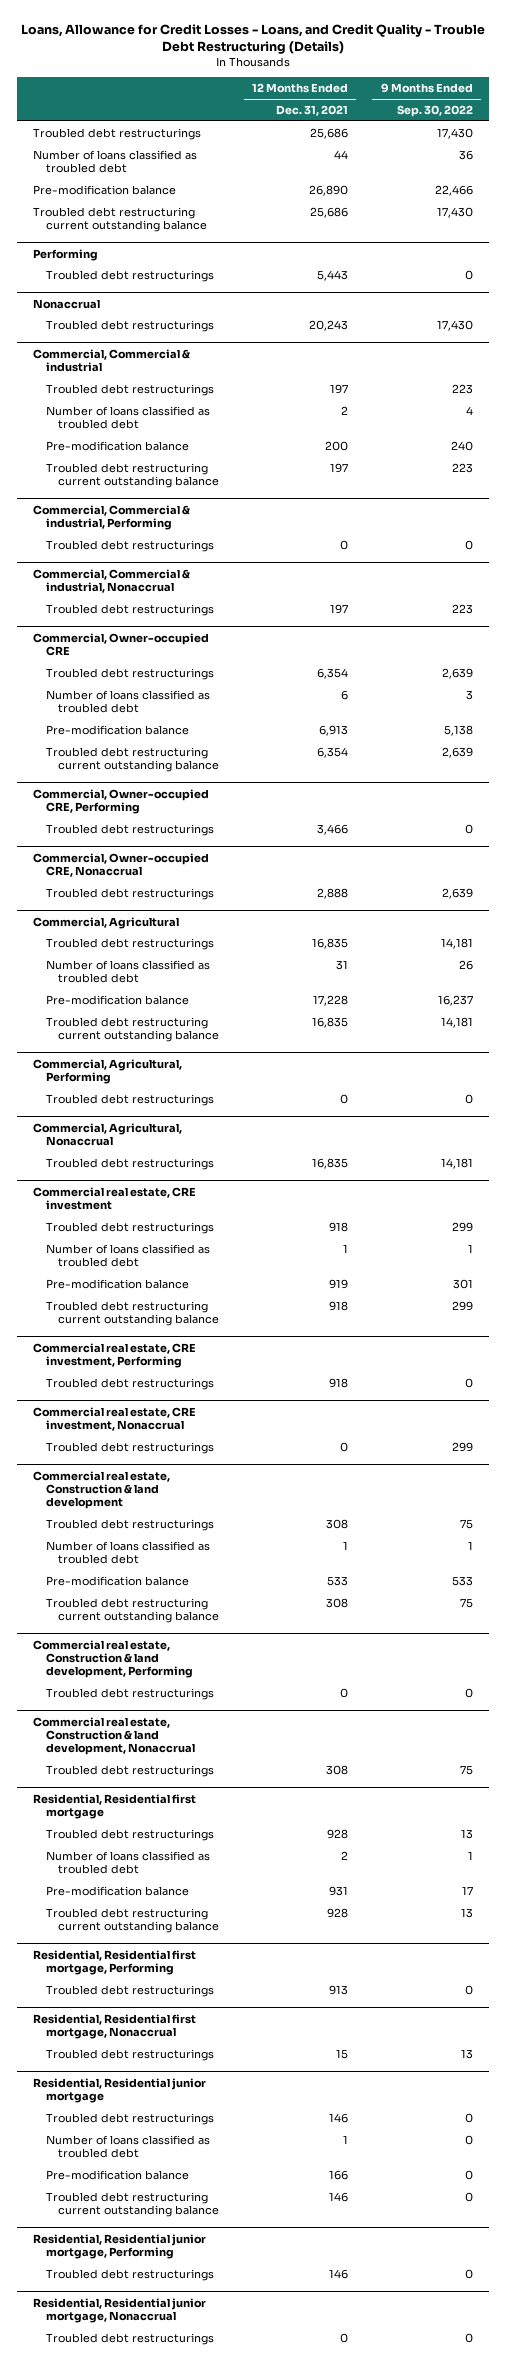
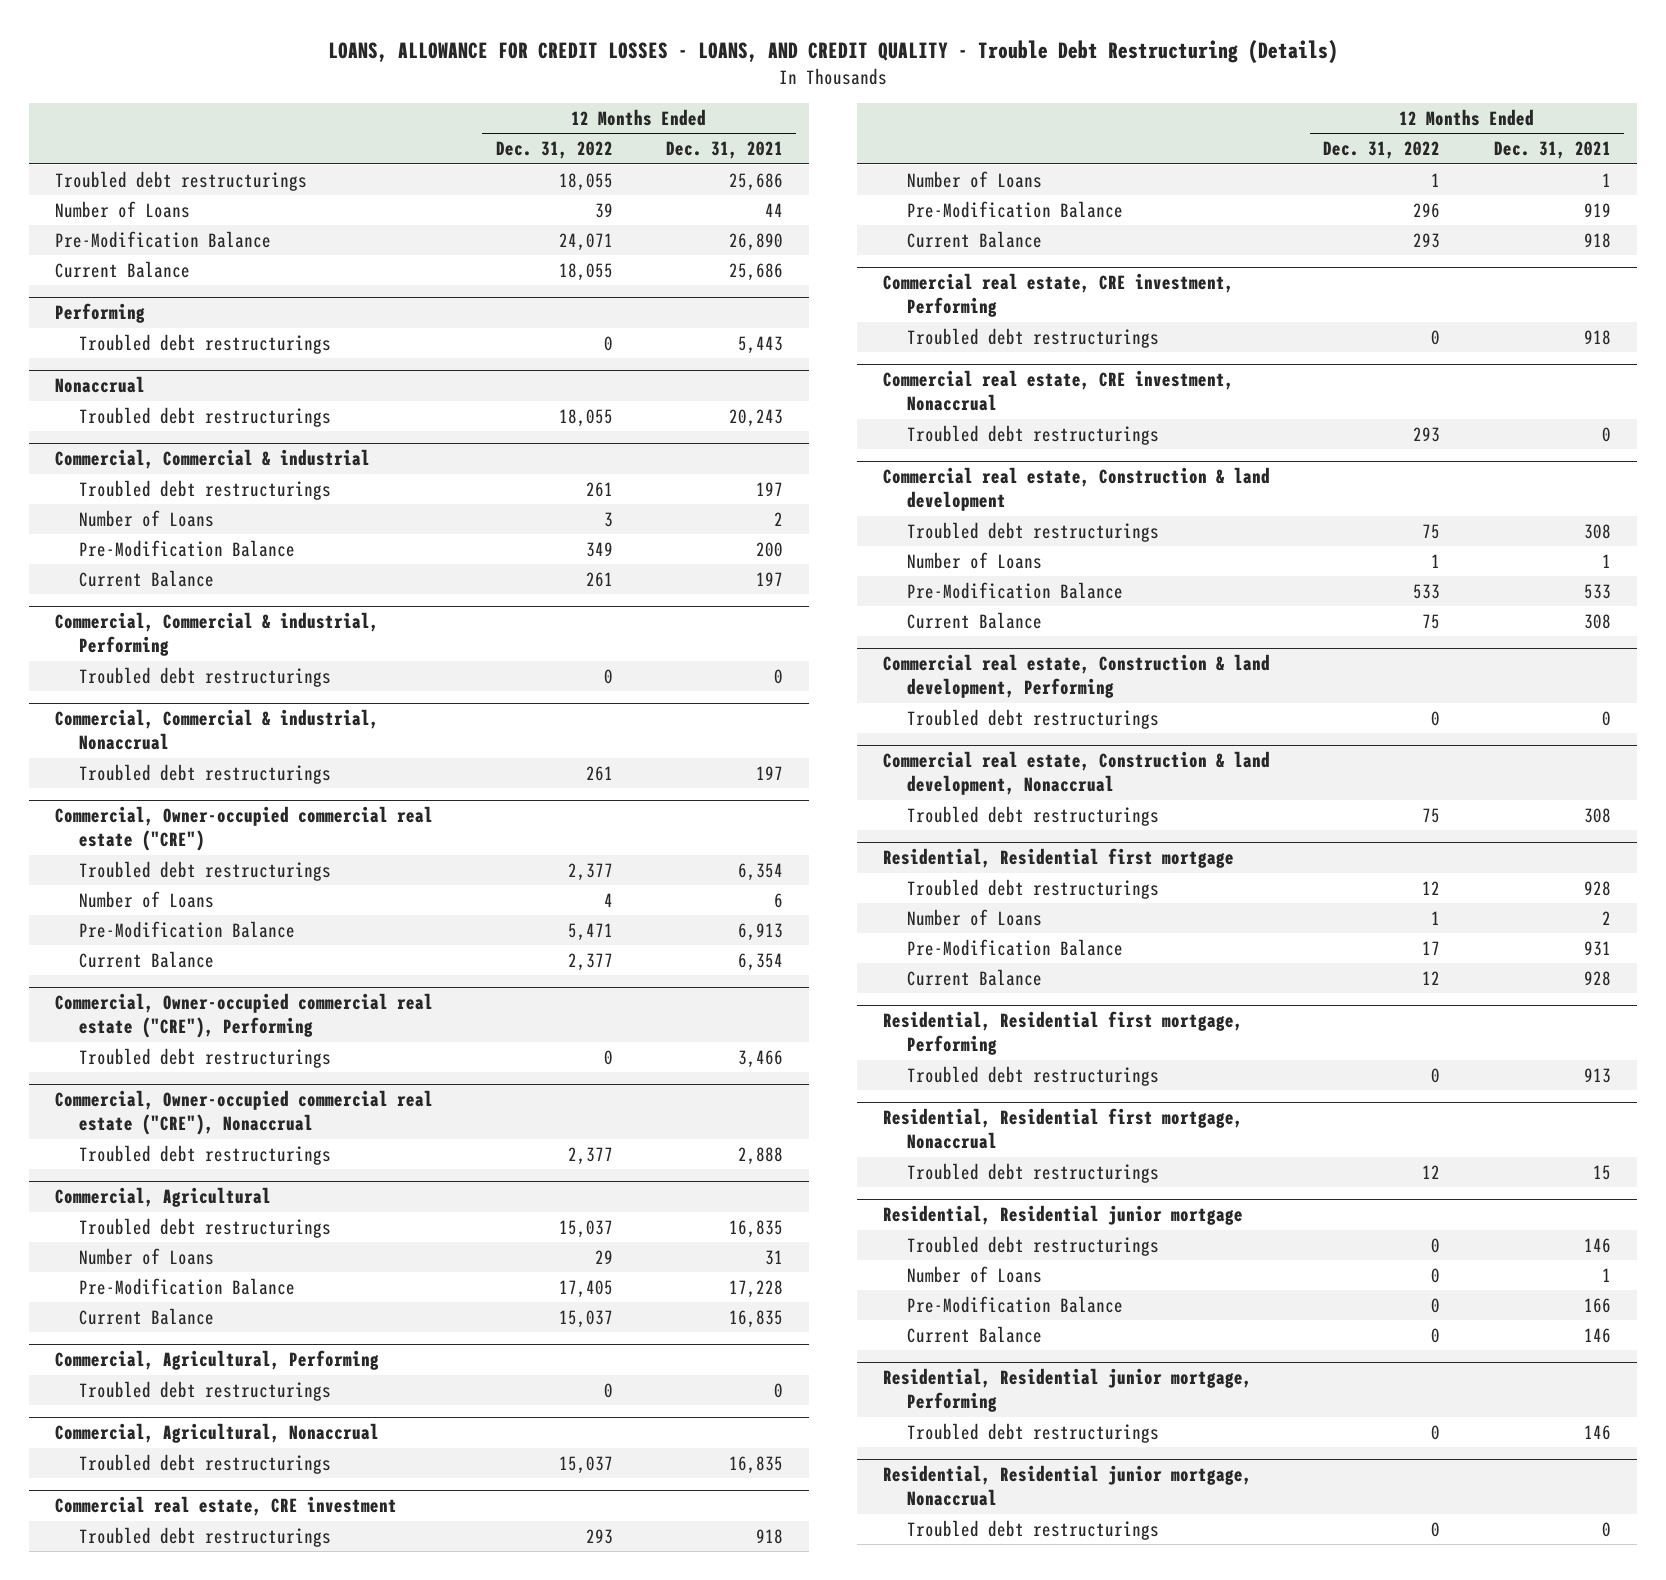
- Loans, Allowance for Credit Losses - Loans, and Credit Quality - Trouble Debt Restructuring (Details)
+ LOANS, ALLOWANCE FOR CREDIT LOSSES - LOANS, AND CREDIT QUALITY - Trouble Debt Restructuring (Details)
- | 12 Months Ended Dec. 31, 2021 | 9 Months Ended Sep. 30, 2022
+ | 12 Months Ended Dec. 31, 2022 | 12 Months Ended Dec. 31, 2021
- Number of loans classified as troubled debt | 44 | 36
- Pre-modification balance | 26,890 | 22,466
- Troubled debt restructuring current outstanding balance | 25,686 | 17,430
+ Number of Loans | 39 | 44
+ Pre-Modification Balance | 24,071 | 26,890
+ Current Balance | 18,055 | 25,686
@ Commercial, Commercial & industrial
- Number of loans classified as troubled debt | 2 | 4
- Pre-modification balance | 200 | 240
- Troubled debt restructuring current outstanding balance | 197 | 223
+ Number of Loans | 3 | 2
+ Pre-Modification Balance | 349 | 200
+ Current Balance | 261 | 197
- Commercial, Owner-occupied CRE
+ Commercial, Owner-occupied commercial real estate ("CRE")
- Number of loans classified as troubled debt | 6 | 3
- Pre-modification balance | 6,913 | 5,138
- Troubled debt restructuring current outstanding balance | 6,354 | 2,639
- Commercial, Owner-occupied CRE, Performing
+ Number of Loans | 4 | 6
+ Pre-Modification Balance | 5,471 | 6,913
+ Current Balance | 2,377 | 6,354
+ Commercial, Owner-occupied commercial real estate ("CRE"), Performing
- Commercial, Owner-occupied CRE, Nonaccrual
+ Commercial, Owner-occupied commercial real estate ("CRE"), Nonaccrual
@ Commercial, Agricultural
- Number of loans classified as troubled debt | 31 | 26
- Pre-modification balance | 17,228 | 16,237
- Troubled debt restructuring current outstanding balance | 16,835 | 14,181
+ Number of Loans | 29 | 31
+ Pre-Modification Balance | 17,405 | 17,228
+ Current Balance | 15,037 | 16,835
@ Commercial real estate, CRE investment
- Number of loans classified as troubled debt | 1 | 1
- Pre-modification balance | 919 | 301
- Troubled debt restructuring current outstanding balance | 918 | 299
+ Number of Loans | 1 | 1
+ Pre-Modification Balance | 296 | 919
+ Current Balance | 293 | 918
@ Commercial real estate, Construction & land development
- Number of loans classified as troubled debt | 1 | 1
- Pre-modification balance | 533 | 533
- Troubled debt restructuring current outstanding balance | 308 | 75
+ Number of Loans | 1 | 1
+ Pre-Modification Balance | 533 | 533
+ Current Balance | 75 | 308
@ Residential, Residential first mortgage
- Number of loans classified as troubled debt | 2 | 1
- Pre-modification balance | 931 | 17
- Troubled debt restructuring current outstanding balance | 928 | 13
+ Number of Loans | 1 | 2
+ Pre-Modification Balance | 17 | 931
+ Current Balance | 12 | 928
@ Residential, Residential junior mortgage
- Number of loans classified as troubled debt | 1 | 0
- Pre-modification balance | 166 | 0
- Troubled debt restructuring current outstanding balance | 146 | 0
+ Number of Loans | 0 | 1
+ Pre-Modification Balance | 0 | 166
+ Current Balance | 0 | 146

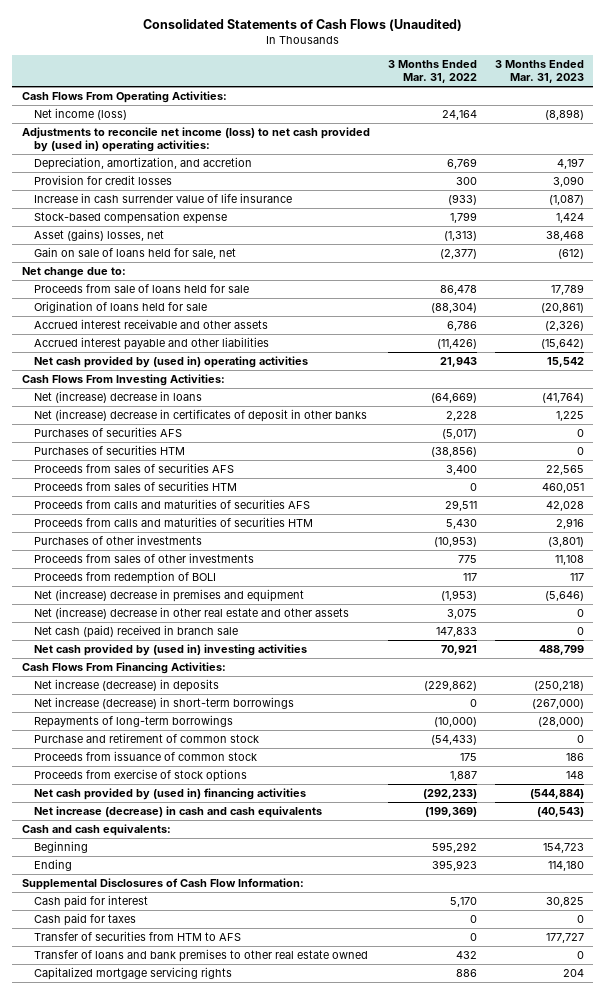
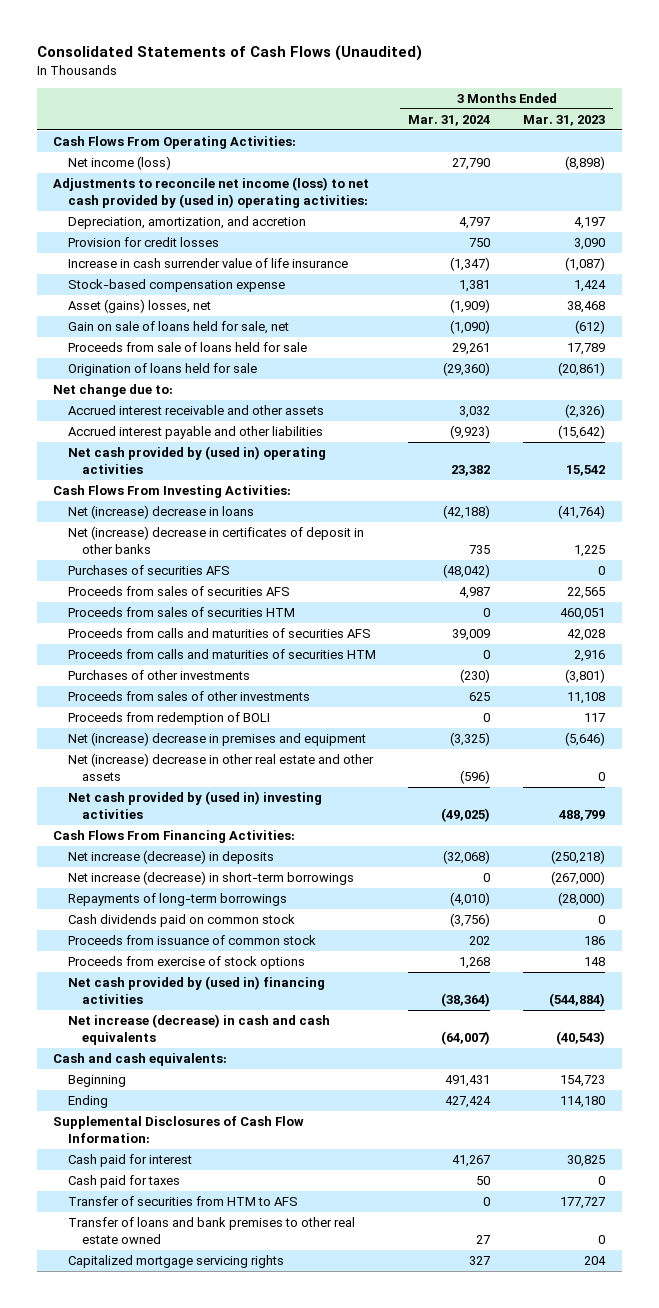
- | 3 Months Ended Mar. 31, 2022 | 3 Months Ended Mar. 31, 2023
+ | 3 Months Ended Mar. 31, 2024 | 3 Months Ended Mar. 31, 2023
moved down: Net change due to:
- Purchases of securities HTM | (38,856) | 0
- Net cash (paid) received in branch sale | 147,833 | 0
- Purchase and retirement of common stock | (54,433) | 0
+ Cash dividends paid on common stock | (3,756) | 0

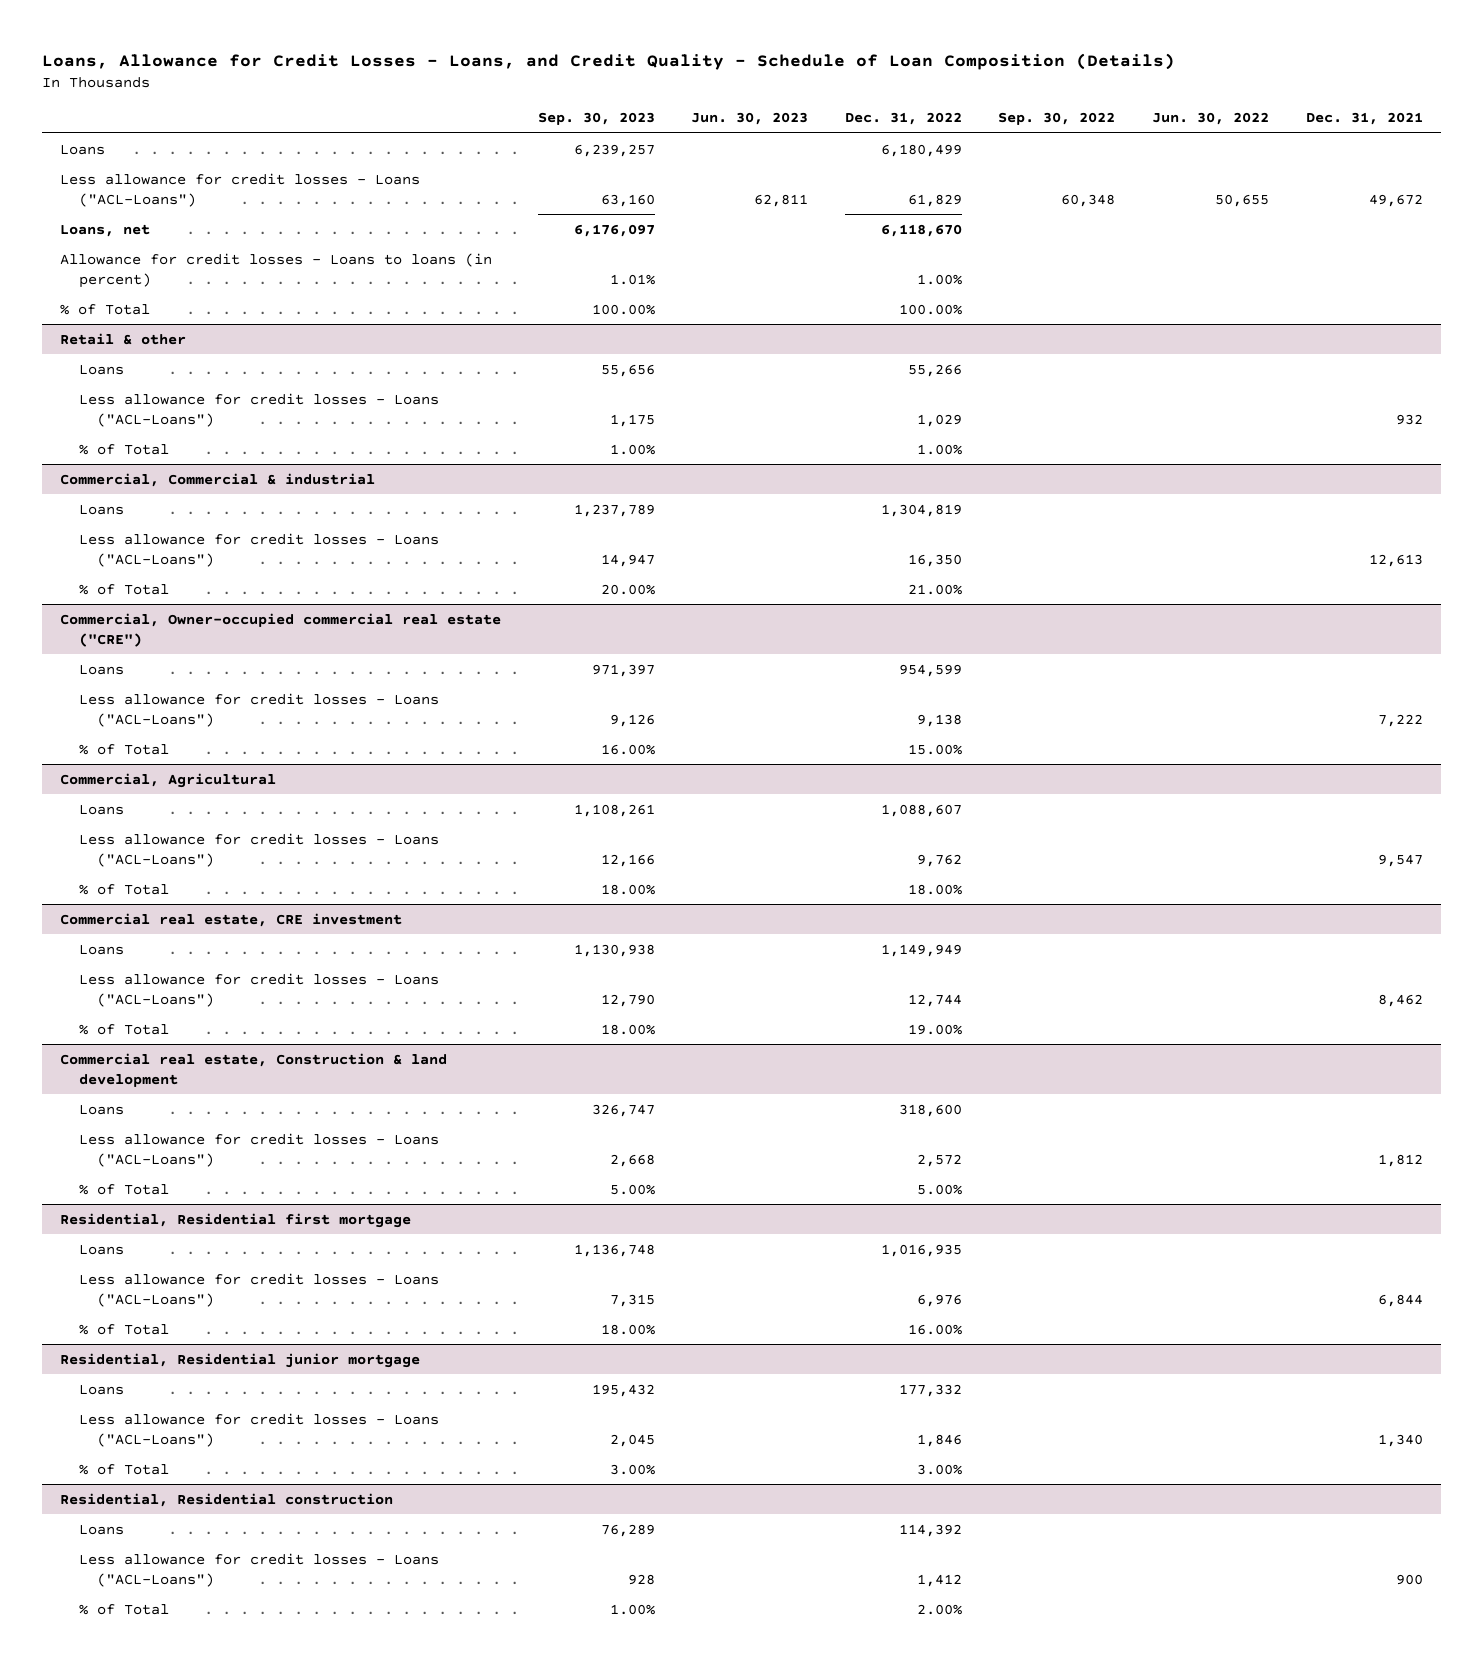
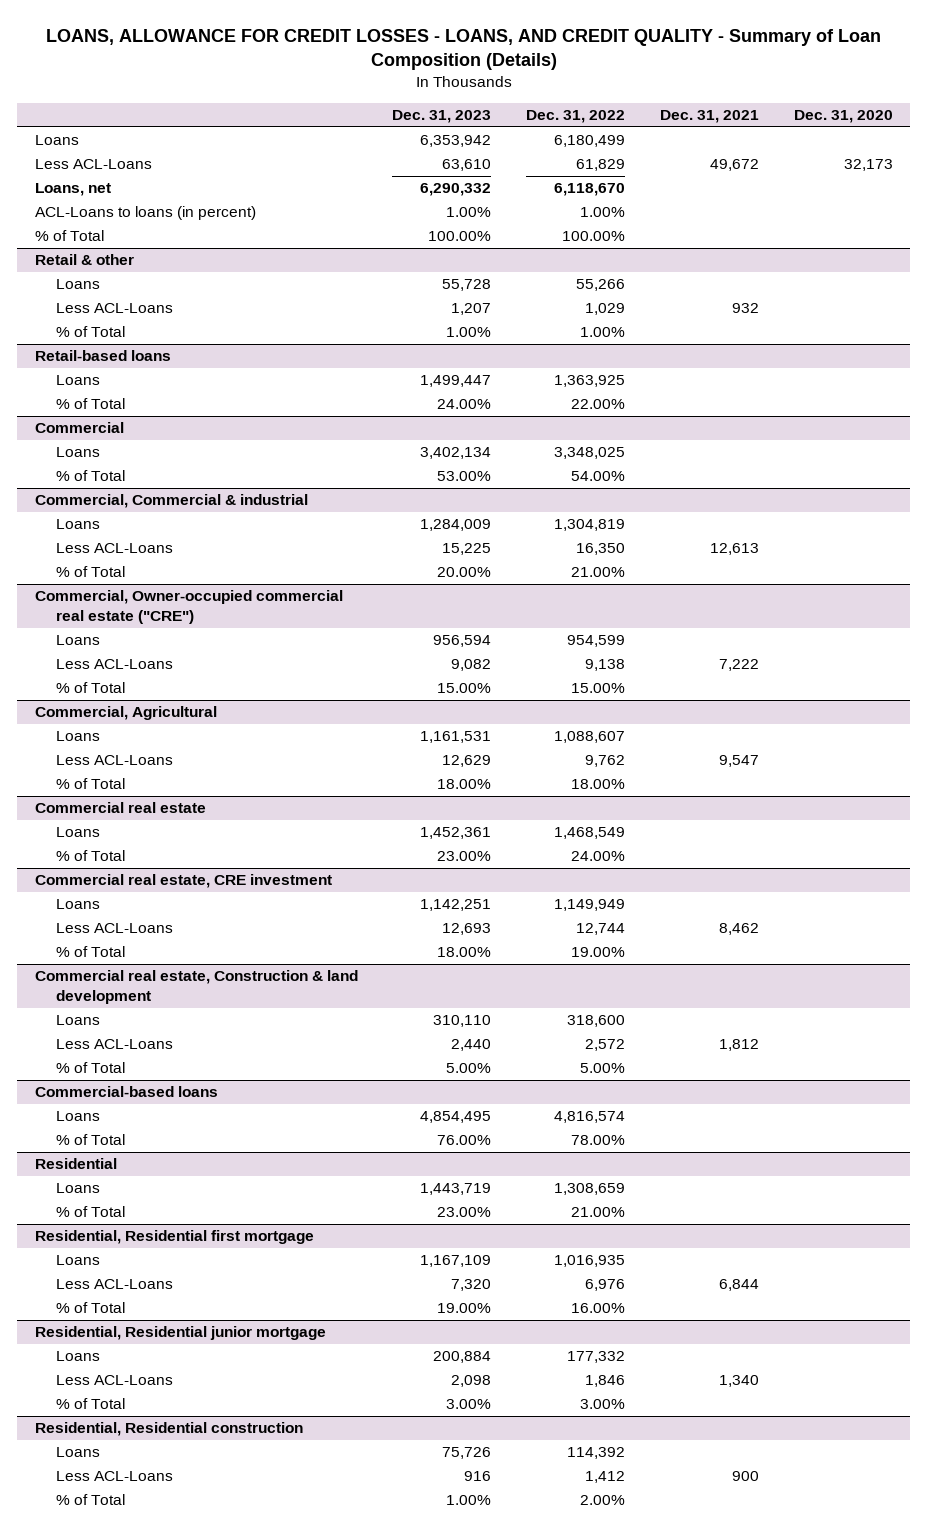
- Loans, Allowance for Credit Losses - Loans, and Credit Quality - Schedule of Loan Composition (Details)
+ LOANS, ALLOWANCE FOR CREDIT LOSSES - LOANS, AND CREDIT QUALITY - Summary of Loan Composition (Details)
- | Sep. 30, 2023 | Jun. 30, 2023 | Dec. 31, 2022 | Sep. 30, 2022 | Jun. 30, 2022 | Dec. 31, 2021
+ | Dec. 31, 2023 | Dec. 31, 2022 | Dec. 31, 2021 | Dec. 31, 2020
- Less allowance for credit losses - Loans ("ACL-Loans") | 63,160 | 62,811 | 61,829 | 60,348 | 50,655 | 49,672
+ Less ACL-Loans | 63,610 | 61,829 | 49,672 | 32,173
- Allowance for credit losses - Loans to loans (in percent) | 1.01% | | 1.00% | | |
+ ACL-Loans to loans (in percent) | 1.00% | 1.00% | |
@ Retail & other
- Less allowance for credit losses - Loans ("ACL-Loans") | 1,175 | | 1,029 | | | 932
+ Less ACL-Loans | 1,207 | 1,029 | 932 |
+ Retail-based loans
+ Loans | 1,499,447 | 1,363,925 | |
+ % of Total | 24.00% | 22.00% | |
+ Commercial
+ Loans | 3,402,134 | 3,348,025 | |
+ % of Total | 53.00% | 54.00% | |
@ Commercial, Commercial & industrial
- Less allowance for credit losses - Loans ("ACL-Loans") | 14,947 | | 16,350 | | | 12,613
+ Less ACL-Loans | 15,225 | 16,350 | 12,613 |
@ Commercial, Owner-occupied commercial real estate ("CRE")
- Less allowance for credit losses - Loans ("ACL-Loans") | 9,126 | | 9,138 | | | 7,222
+ Less ACL-Loans | 9,082 | 9,138 | 7,222 |
@ Commercial, Agricultural
- Less allowance for credit losses - Loans ("ACL-Loans") | 12,166 | | 9,762 | | | 9,547
+ Less ACL-Loans | 12,629 | 9,762 | 9,547 |
+ Commercial real estate
+ Loans | 1,452,361 | 1,468,549 | |
+ % of Total | 23.00% | 24.00% | |
@ Commercial real estate, CRE investment
- Less allowance for credit losses - Loans ("ACL-Loans") | 12,790 | | 12,744 | | | 8,462
+ Less ACL-Loans | 12,693 | 12,744 | 8,462 |
@ Commercial real estate, Construction & land development
- Less allowance for credit losses - Loans ("ACL-Loans") | 2,668 | | 2,572 | | | 1,812
+ Less ACL-Loans | 2,440 | 2,572 | 1,812 |
+ Commercial-based loans
+ Loans | 4,854,495 | 4,816,574 | |
+ % of Total | 76.00% | 78.00% | |
+ Residential
+ Loans | 1,443,719 | 1,308,659 | |
+ % of Total | 23.00% | 21.00% | |
@ Residential, Residential first mortgage
- Less allowance for credit losses - Loans ("ACL-Loans") | 7,315 | | 6,976 | | | 6,844
+ Less ACL-Loans | 7,320 | 6,976 | 6,844 |
@ Residential, Residential junior mortgage
- Less allowance for credit losses - Loans ("ACL-Loans") | 2,045 | | 1,846 | | | 1,340
+ Less ACL-Loans | 2,098 | 1,846 | 1,340 |
@ Residential, Residential construction
- Less allowance for credit losses - Loans ("ACL-Loans") | 928 | | 1,412 | | | 900
+ Less ACL-Loans | 916 | 1,412 | 900 |

